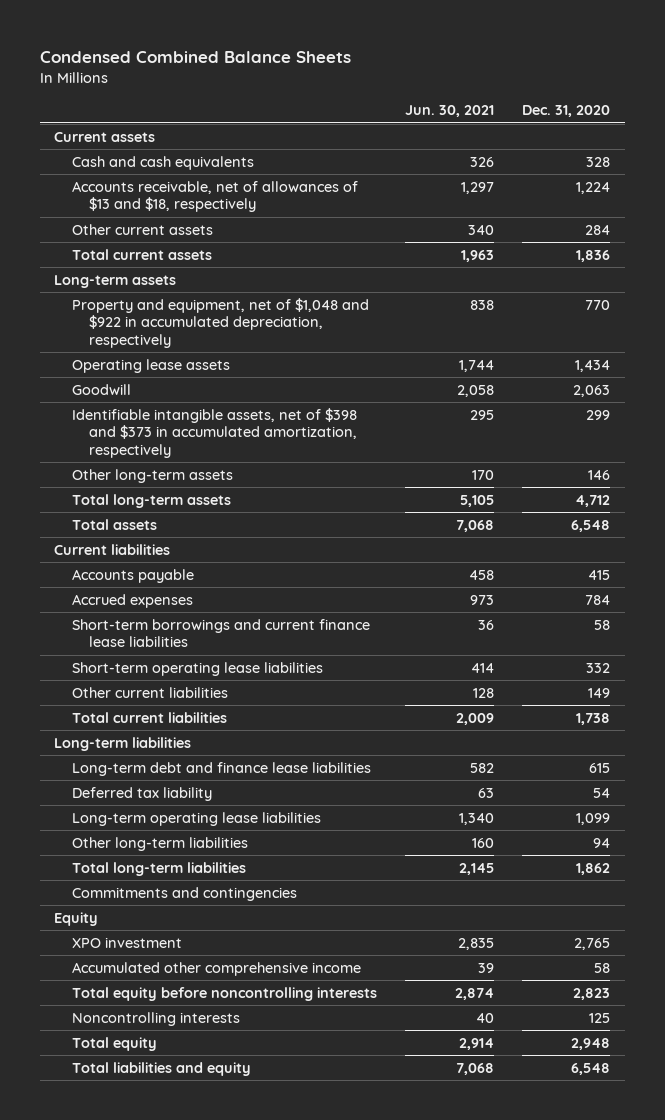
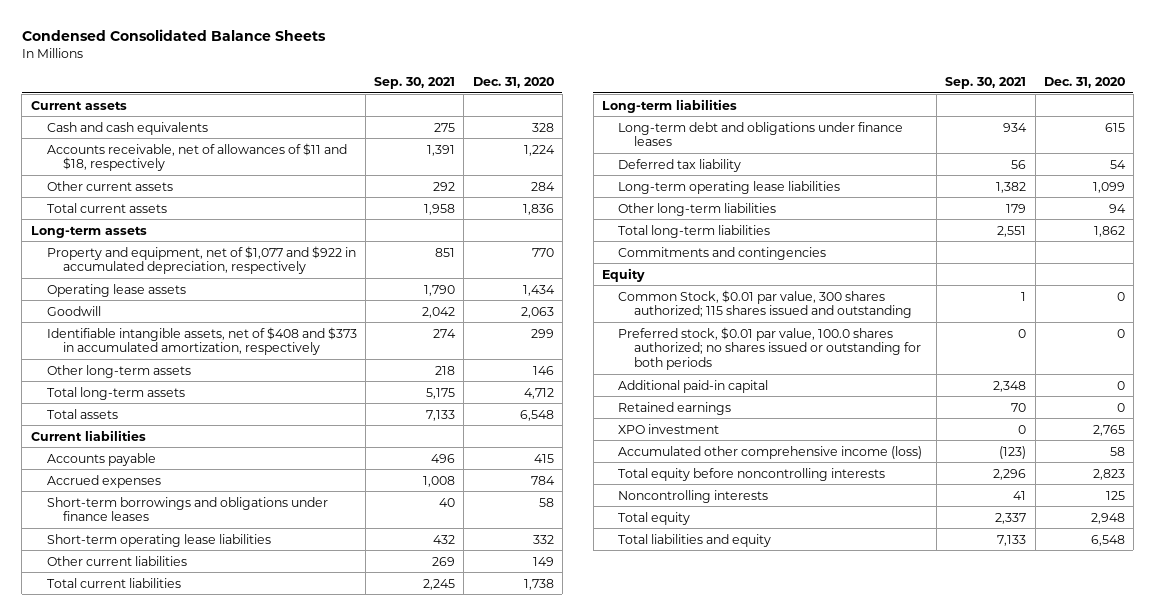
- Condensed Combined Balance Sheets
+ Condensed Consolidated Balance Sheets
- | Jun. 30, 2021 | Dec. 31, 2020
+ | Sep. 30, 2021 | Dec. 31, 2020
- Accounts receivable, net of allowances of $13 and $18, respectively | 1,297 | 1,224
+ Accounts receivable, net of allowances of $11 and $18, respectively | 1,391 | 1,224
- Property and equipment, net of $1,048 and $922 in accumulated depreciation, respectively | 838 | 770
+ Property and equipment, net of $1,077 and $922 in accumulated depreciation, respectively | 851 | 770
- Identifiable intangible assets, net of $398 and $373 in accumulated amortization, respectively | 295 | 299
+ Identifiable intangible assets, net of $408 and $373 in accumulated amortization, respectively | 274 | 299
- Short-term borrowings and current finance lease liabilities | 36 | 58
+ Short-term borrowings and obligations under finance leases | 40 | 58
- Long-term debt and finance lease liabilities | 582 | 615
+ Long-term debt and obligations under finance leases | 934 | 615
+ Common Stock, $0.01 par value, 300 shares authorized; 115 shares issued and outstanding | 1 | 0
+ Preferred stock, $0.01 par value, 100.0 shares authorized; no shares issued or outstanding for both periods | 0 | 0
+ Additional paid-in capital | 2,348 | 0
+ Retained earnings | 70 | 0
- Accumulated other comprehensive income | 39 | 58
+ Accumulated other comprehensive income (loss) | (123) | 58

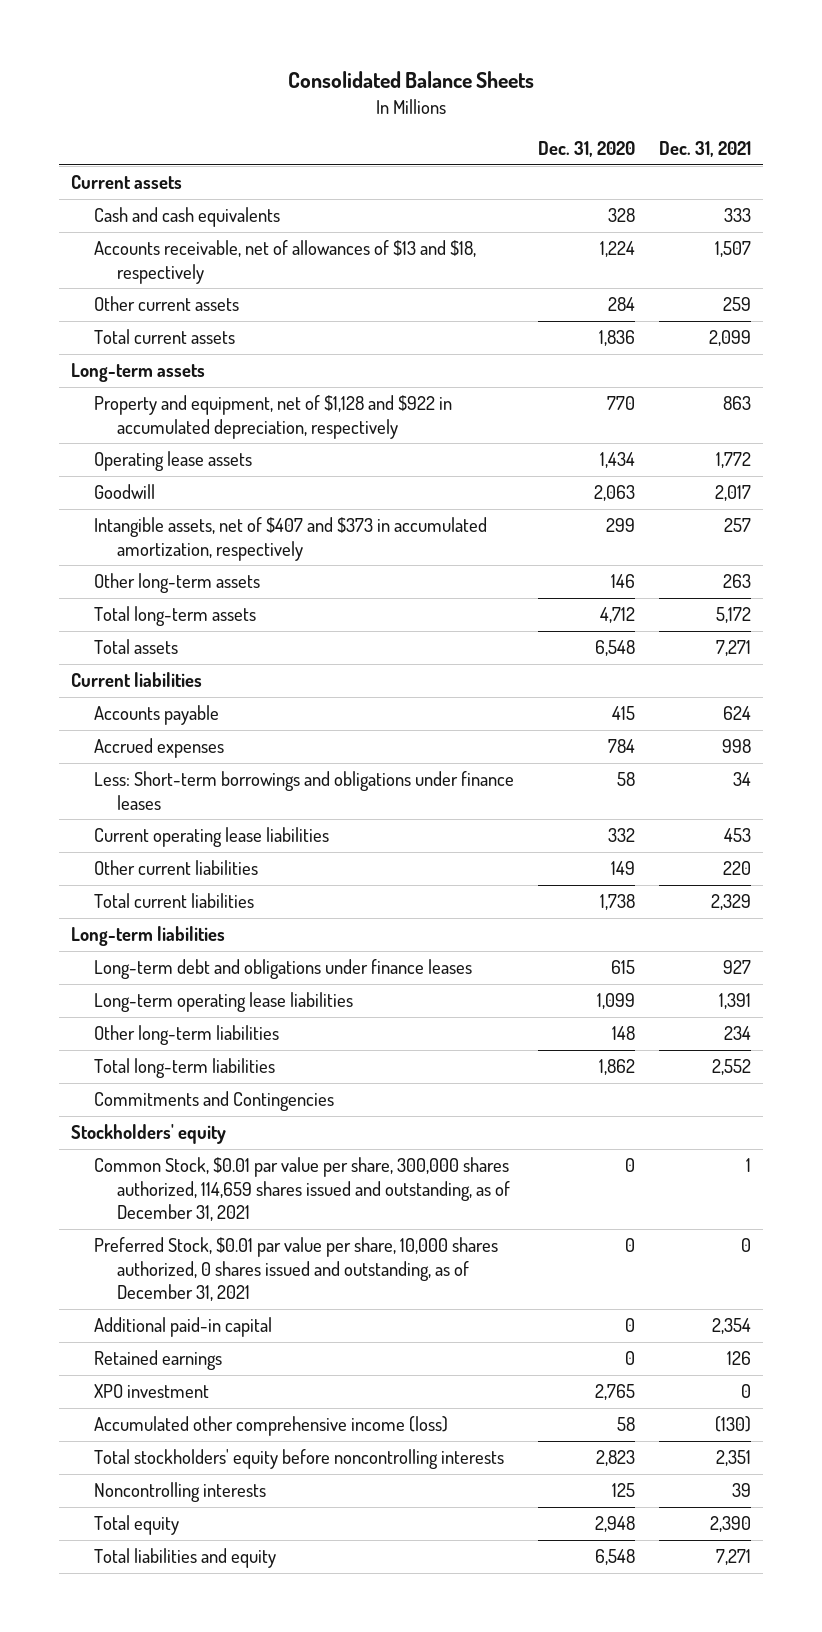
- Condensed Consolidated Balance Sheets
+ Consolidated Balance Sheets
- | Sep. 30, 2021 | Dec. 31, 2020
+ | Dec. 31, 2020 | Dec. 31, 2021
- Accounts receivable, net of allowances of $11 and $18, respectively | 1,391 | 1,224
+ Accounts receivable, net of allowances of $13 and $18, respectively | 1,224 | 1,507
- Property and equipment, net of $1,077 and $922 in accumulated depreciation, respectively | 851 | 770
+ Property and equipment, net of $1,128 and $922 in accumulated depreciation, respectively | 770 | 863
- Identifiable intangible assets, net of $408 and $373 in accumulated amortization, respectively | 274 | 299
+ Intangible assets, net of $407 and $373 in accumulated amortization, respectively | 299 | 257
- Short-term borrowings and obligations under finance leases | 40 | 58
- Short-term operating lease liabilities | 432 | 332
+ Less: Short-term borrowings and obligations under finance leases | 58 | 34
+ Current operating lease liabilities | 332 | 453
- Deferred tax liability | 56 | 54
- Other long-term liabilities | 179 | 94
+ Other long-term liabilities | 148 | 234
- Commitments and contingencies
- Equity
- Common Stock, $0.01 par value, 300 shares authorized; 115 shares issued and outstanding | 1 | 0
- Preferred stock, $0.01 par value, 100.0 shares authorized; no shares issued or outstanding for both periods | 0 | 0
+ Commitments and Contingencies
+ Stockholders' equity
+ Common Stock, $0.01 par value per share, 300,000 shares authorized, 114,659 shares issued and outstanding, as of December 31, 2021 | 0 | 1
+ Preferred Stock, $0.01 par value per share, 10,000 shares authorized, 0 shares issued and outstanding, as of December 31, 2021 | 0 | 0
- Total equity before noncontrolling interests | 2,296 | 2,823
+ Total stockholders' equity before noncontrolling interests | 2,823 | 2,351

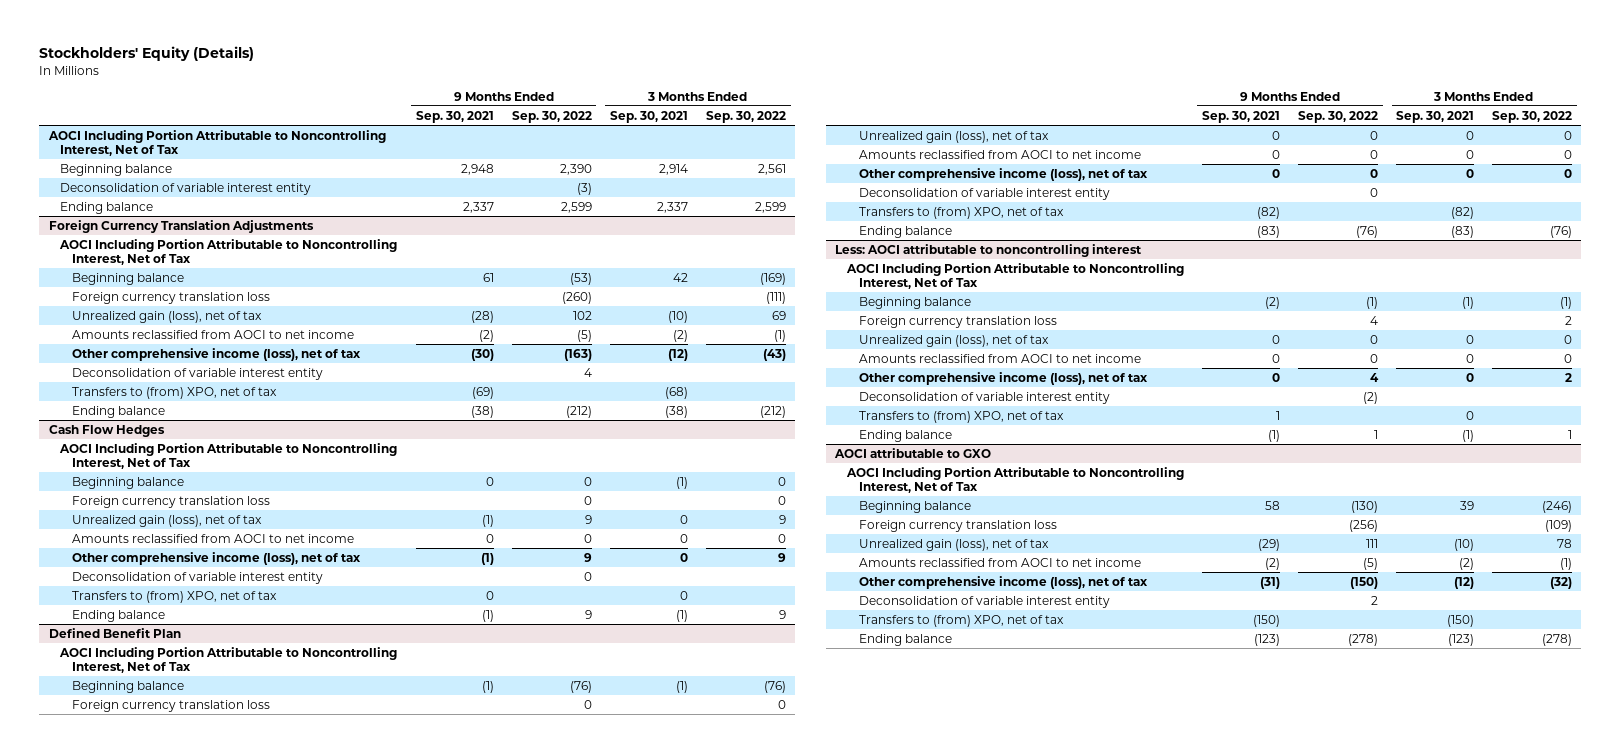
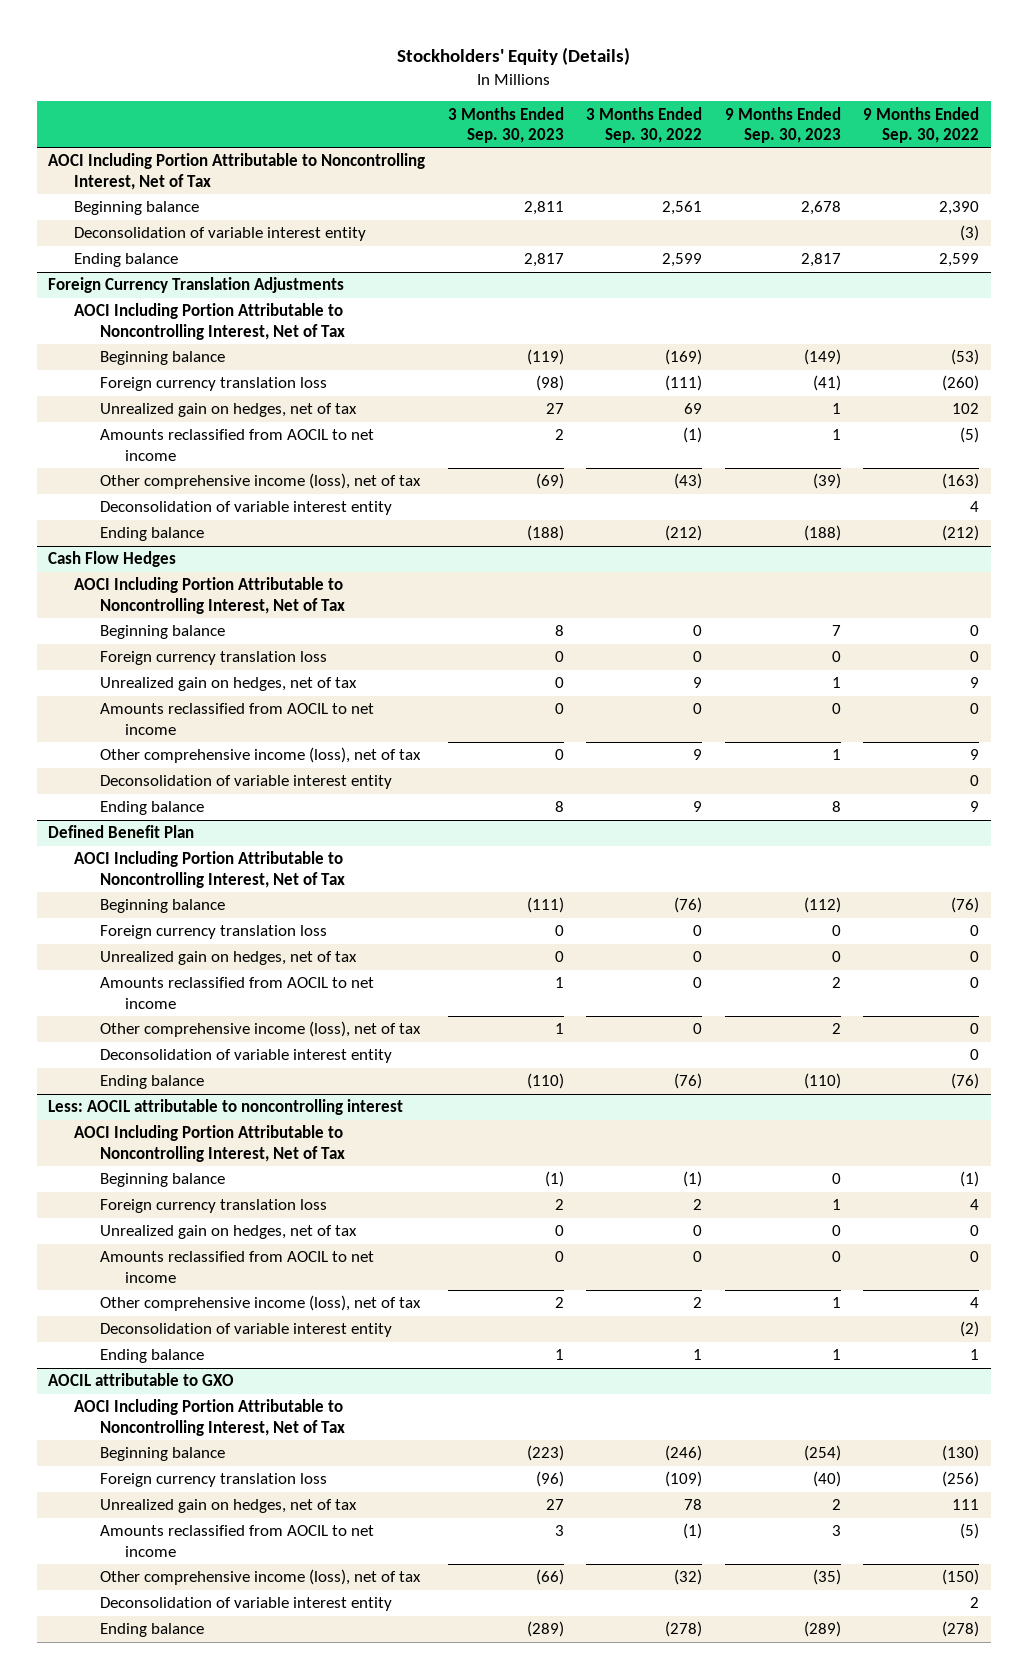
- | 9 Months Ended Sep. 30, 2021 | 9 Months Ended Sep. 30, 2022 | 3 Months Ended Sep. 30, 2021 | 3 Months Ended Sep. 30, 2022
+ | 3 Months Ended Sep. 30, 2023 | 3 Months Ended Sep. 30, 2022 | 9 Months Ended Sep. 30, 2023 | 9 Months Ended Sep. 30, 2022
@ Foreign Currency Translation Adjustments
- Unrealized gain (loss), net of tax | (28) | 102 | (10) | 69
- Amounts reclassified from AOCI to net income | (2) | (5) | (2) | (1)
+ Unrealized gain on hedges, net of tax | 27 | 69 | 1 | 102
+ Amounts reclassified from AOCIL to net income | 2 | (1) | 1 | (5)
- Transfers to (from) XPO, net of tax | (69) | | (68) |
@ Cash Flow Hedges
- Unrealized gain (loss), net of tax | (1) | 9 | 0 | 9
- Amounts reclassified from AOCI to net income | 0 | 0 | 0 | 0
+ Unrealized gain on hedges, net of tax | 0 | 9 | 1 | 9
+ Amounts reclassified from AOCIL to net income | 0 | 0 | 0 | 0
- Transfers to (from) XPO, net of tax | 0 | | 0 |
@ Defined Benefit Plan
- Unrealized gain (loss), net of tax | 0 | 0 | 0 | 0
- Amounts reclassified from AOCI to net income | 0 | 0 | 0 | 0
+ Unrealized gain on hedges, net of tax | 0 | 0 | 0 | 0
+ Amounts reclassified from AOCIL to net income | 1 | 0 | 2 | 0
- Transfers to (from) XPO, net of tax | (82) | | (82) |
- Less: AOCI attributable to noncontrolling interest
+ Less: AOCIL attributable to noncontrolling interest
- Unrealized gain (loss), net of tax | 0 | 0 | 0 | 0
- Amounts reclassified from AOCI to net income | 0 | 0 | 0 | 0
+ Unrealized gain on hedges, net of tax | 0 | 0 | 0 | 0
+ Amounts reclassified from AOCIL to net income | 0 | 0 | 0 | 0
- Transfers to (from) XPO, net of tax | 1 | | 0 |
- AOCI attributable to GXO
+ AOCIL attributable to GXO
- Unrealized gain (loss), net of tax | (29) | 111 | (10) | 78
- Amounts reclassified from AOCI to net income | (2) | (5) | (2) | (1)
+ Unrealized gain on hedges, net of tax | 27 | 78 | 2 | 111
+ Amounts reclassified from AOCIL to net income | 3 | (1) | 3 | (5)
- Transfers to (from) XPO, net of tax | (150) | | (150) |

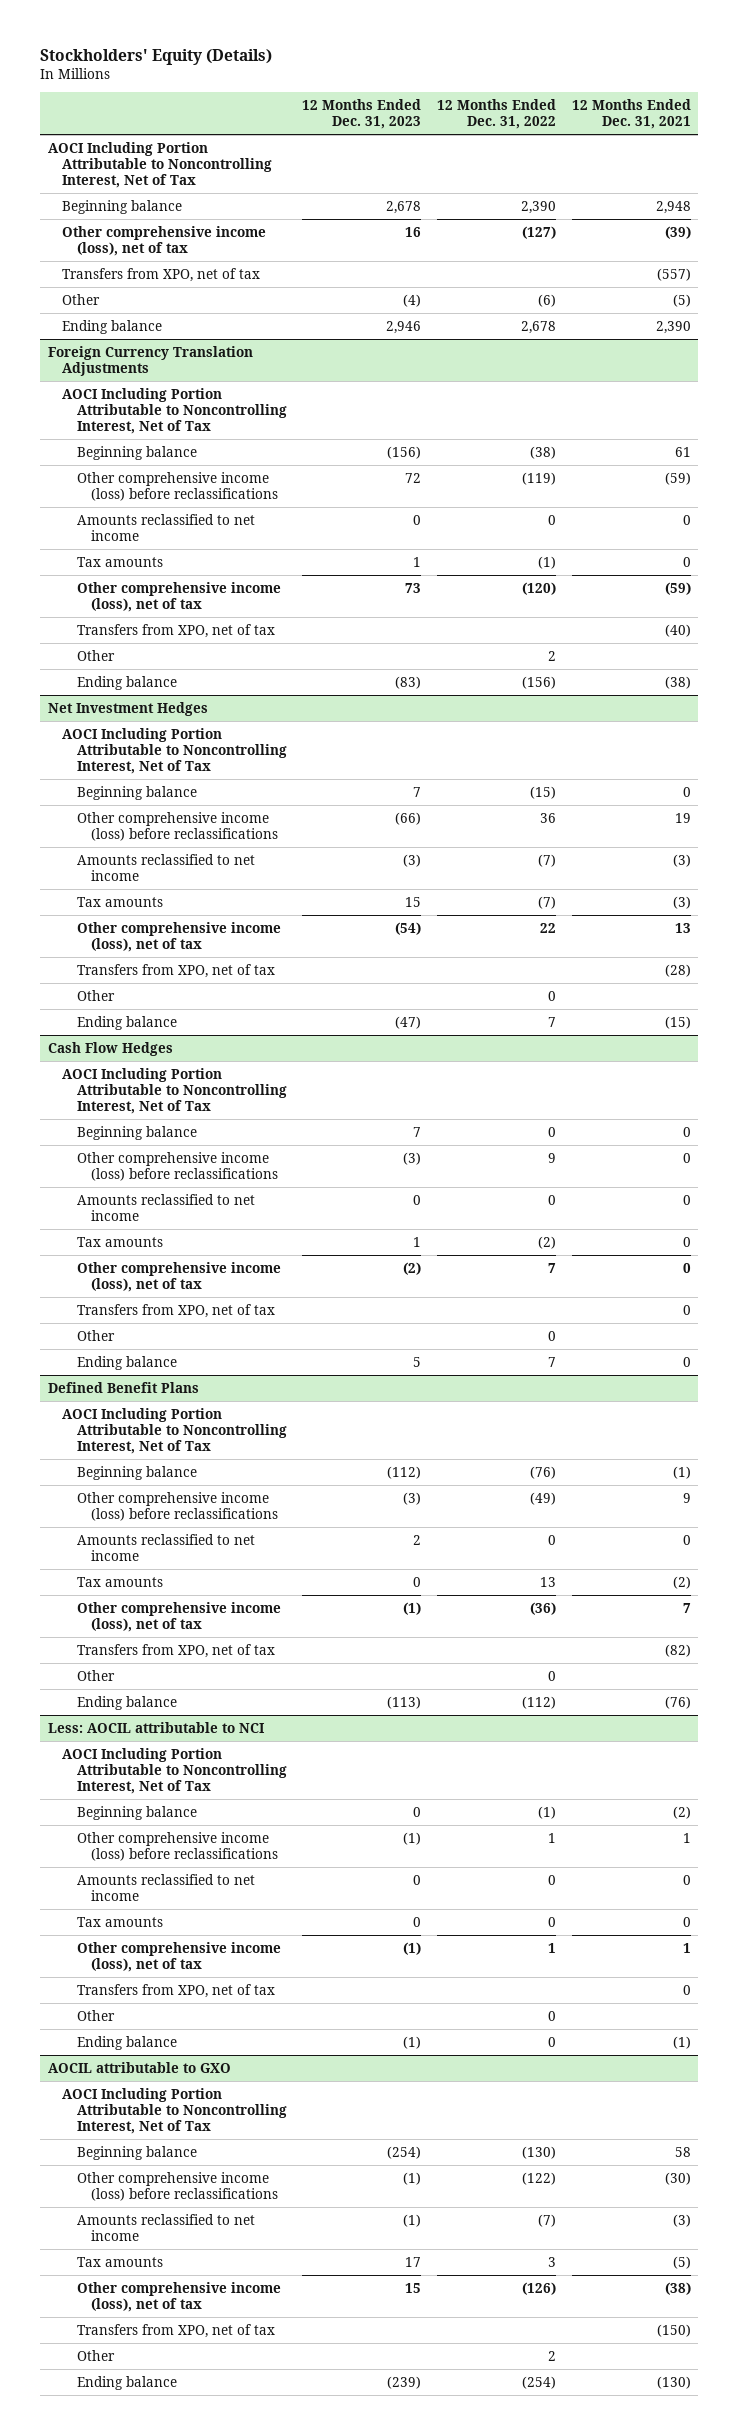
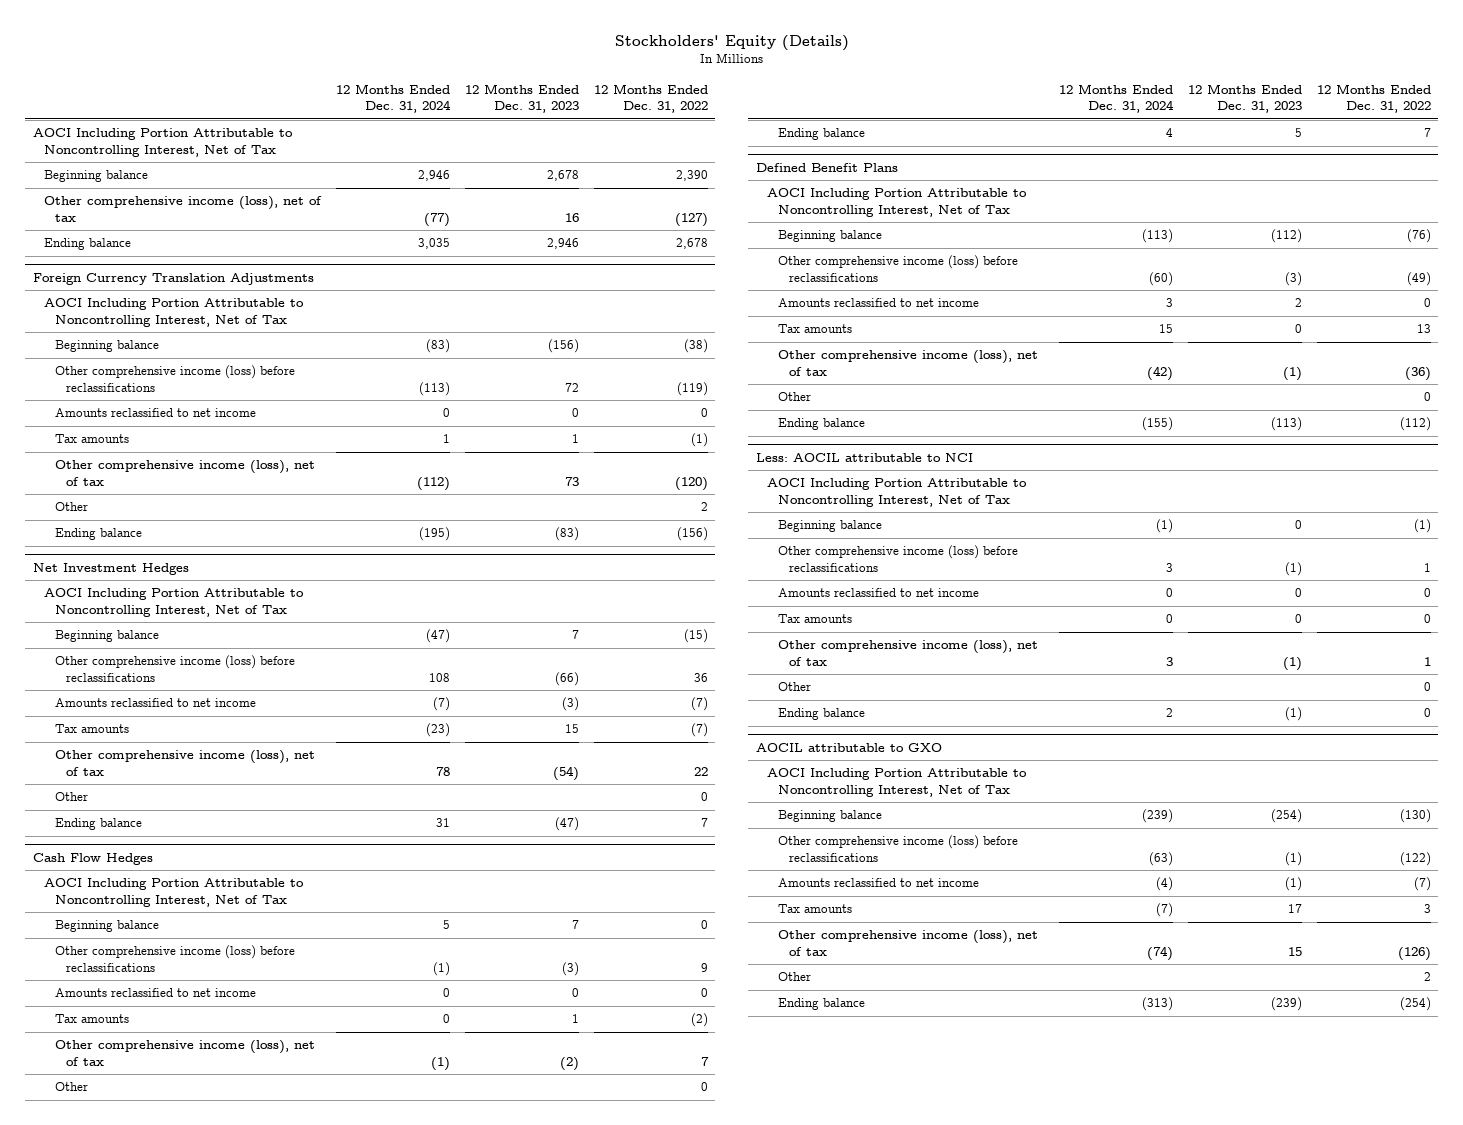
- | 12 Months Ended Dec. 31, 2023 | 12 Months Ended Dec. 31, 2022 | 12 Months Ended Dec. 31, 2021
+ | 12 Months Ended Dec. 31, 2024 | 12 Months Ended Dec. 31, 2023 | 12 Months Ended Dec. 31, 2022
- Transfers from XPO, net of tax | | | (557)
- Other | (4) | (6) | (5)
@ Foreign Currency Translation Adjustments
- Transfers from XPO, net of tax | | | (40)
@ Net Investment Hedges
- Transfers from XPO, net of tax | | | (28)
@ Cash Flow Hedges
- Transfers from XPO, net of tax | | | 0
@ Defined Benefit Plans
- Transfers from XPO, net of tax | | | (82)
@ Less: AOCIL attributable to NCI
- Transfers from XPO, net of tax | | | 0
@ AOCIL attributable to GXO
- Transfers from XPO, net of tax | | | (150)

